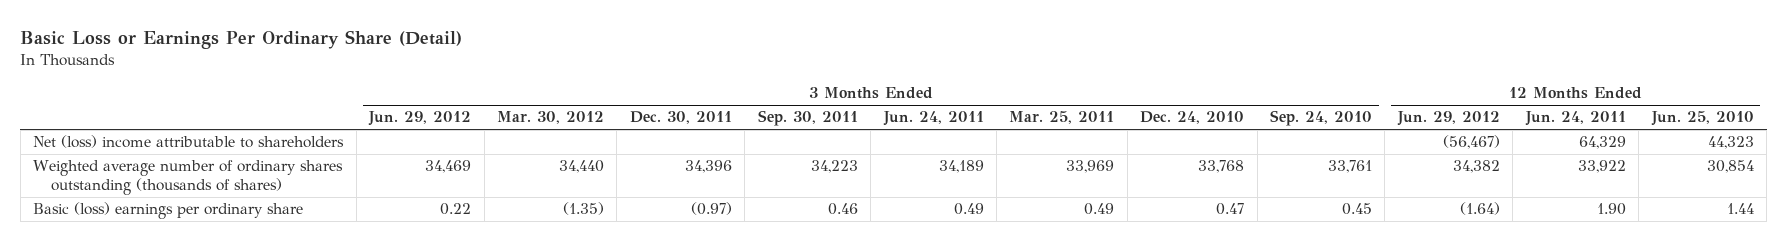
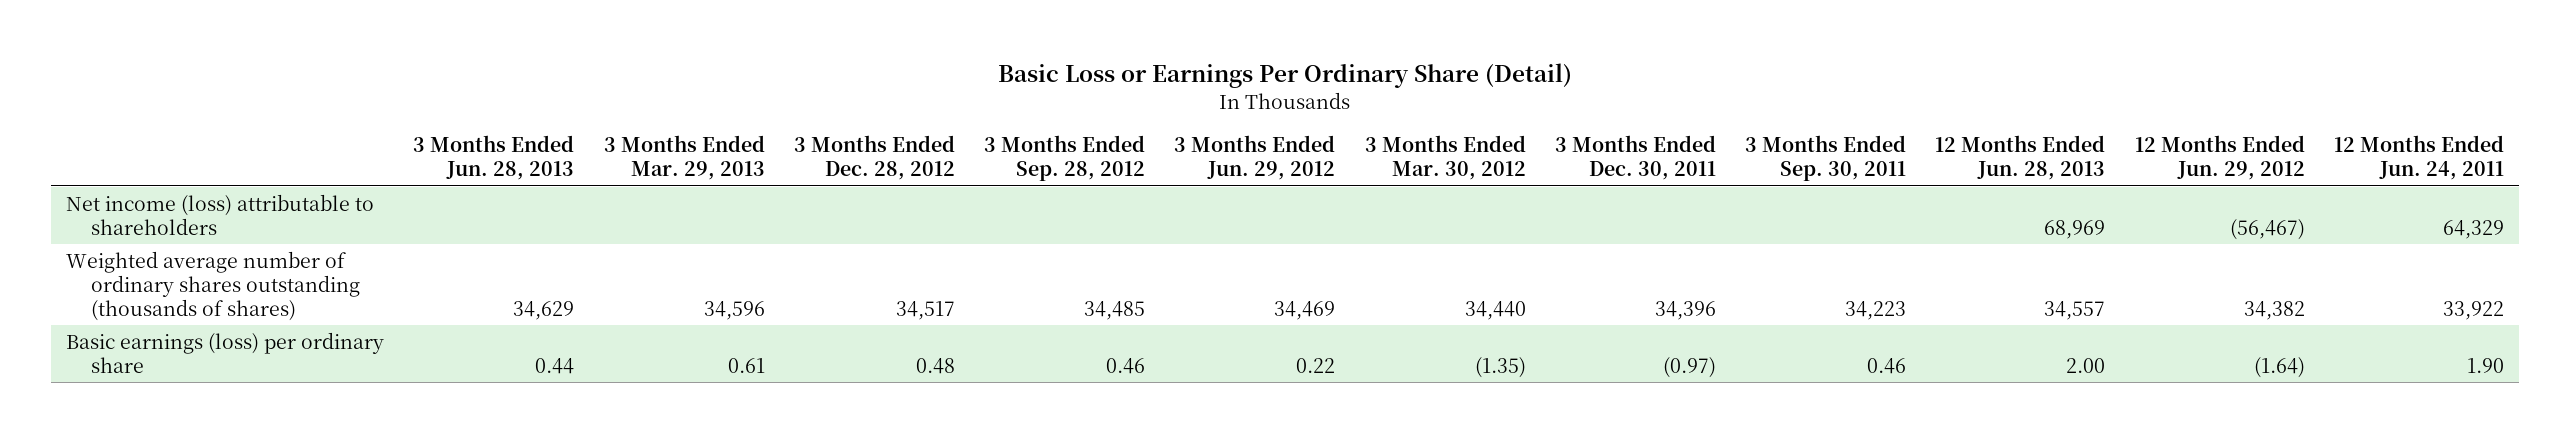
- | 3 Months Ended Jun. 29, 2012 | 3 Months Ended Mar. 30, 2012 | 3 Months Ended Dec. 30, 2011 | 3 Months Ended Sep. 30, 2011 | 3 Months Ended Jun. 24, 2011 | 3 Months Ended Mar. 25, 2011 | 3 Months Ended Dec. 24, 2010 | 3 Months Ended Sep. 24, 2010 | 12 Months Ended Jun. 29, 2012 | 12 Months Ended Jun. 24, 2011 | 12 Months Ended Jun. 25, 2010
+ | 3 Months Ended Jun. 28, 2013 | 3 Months Ended Mar. 29, 2013 | 3 Months Ended Dec. 28, 2012 | 3 Months Ended Sep. 28, 2012 | 3 Months Ended Jun. 29, 2012 | 3 Months Ended Mar. 30, 2012 | 3 Months Ended Dec. 30, 2011 | 3 Months Ended Sep. 30, 2011 | 12 Months Ended Jun. 28, 2013 | 12 Months Ended Jun. 29, 2012 | 12 Months Ended Jun. 24, 2011
- Net (loss) income attributable to shareholders | | | | | | | | | (56,467) | 64,329 | 44,323
+ Net income (loss) attributable to shareholders | | | | | | | | | 68,969 | (56,467) | 64,329
- Basic (loss) earnings per ordinary share | 0.22 | (1.35) | (0.97) | 0.46 | 0.49 | 0.49 | 0.47 | 0.45 | (1.64) | 1.90 | 1.44
+ Basic earnings (loss) per ordinary share | 0.44 | 0.61 | 0.48 | 0.46 | 0.22 | (1.35) | (0.97) | 0.46 | 2.00 | (1.64) | 1.90

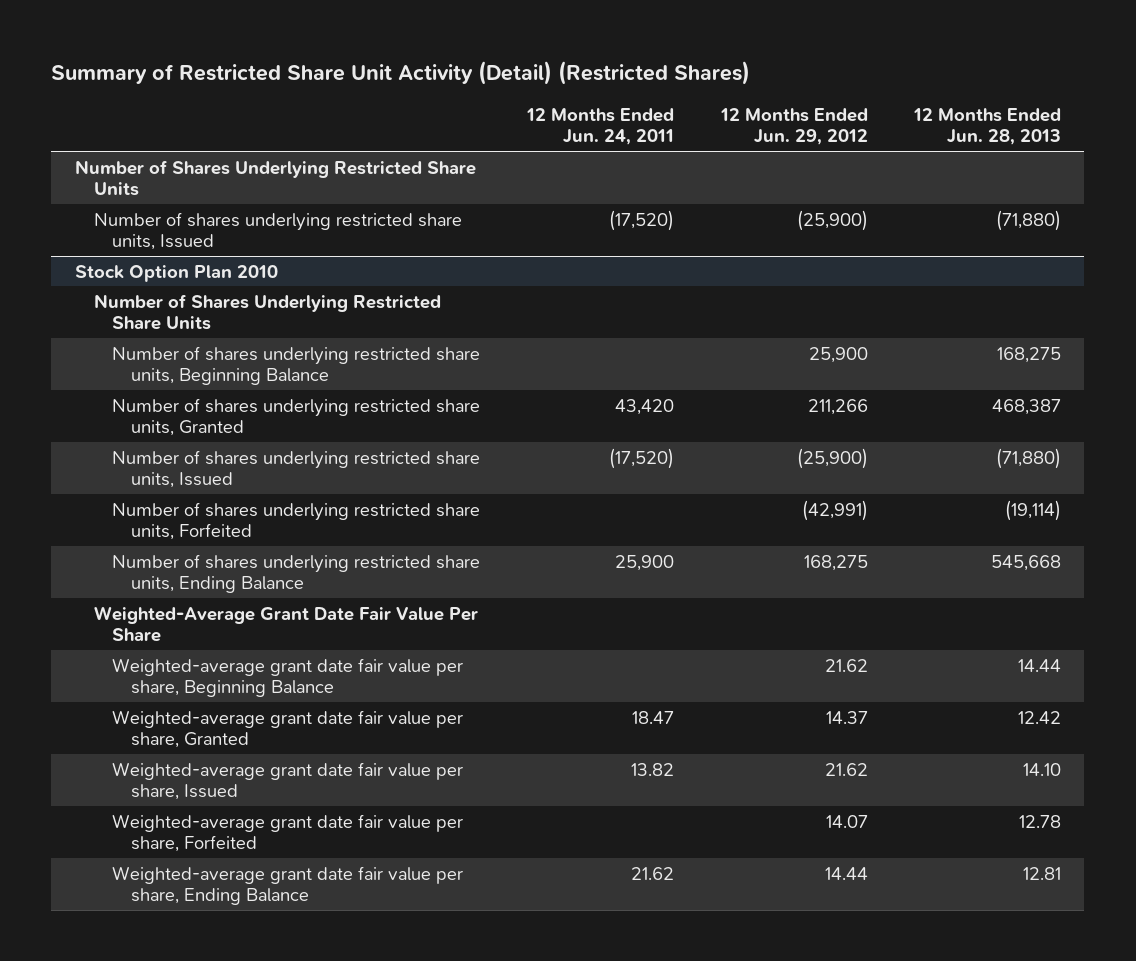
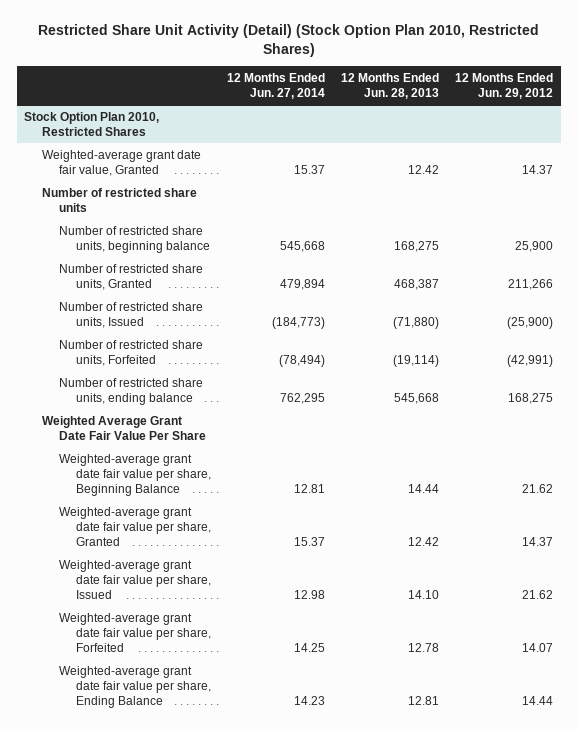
- Summary of Restricted Share Unit Activity (Detail) (Restricted Shares)
+ Restricted Share Unit Activity (Detail) (Stock Option Plan 2010, Restricted Shares)
- | 12 Months Ended Jun. 24, 2011 | 12 Months Ended Jun. 29, 2012 | 12 Months Ended Jun. 28, 2013
+ | 12 Months Ended Jun. 27, 2014 | 12 Months Ended Jun. 28, 2013 | 12 Months Ended Jun. 29, 2012
- Number of Shares Underlying Restricted Share Units
- Number of shares underlying restricted share units, Issued | (17,520) | (25,900) | (71,880)
- Stock Option Plan 2010
- Number of Shares Underlying Restricted Share Units
- Number of shares underlying restricted share units, Beginning Balance | | 25,900 | 168,275
- Number of shares underlying restricted share units, Granted | 43,420 | 211,266 | 468,387
- Number of shares underlying restricted share units, Issued | (17,520) | (25,900) | (71,880)
- Number of shares underlying restricted share units, Forfeited | | (42,991) | (19,114)
- Number of shares underlying restricted share units, Ending Balance | 25,900 | 168,275 | 545,668
- Weighted-Average Grant Date Fair Value Per Share
+ Stock Option Plan 2010, Restricted Shares
+ Weighted-average grant date fair value, Granted | 15.37 | 12.42 | 14.37
+ Number of restricted share units
+ Number of restricted share units, beginning balance | 545,668 | 168,275 | 25,900
+ Number of restricted share units, Granted | 479,894 | 468,387 | 211,266
+ Number of restricted share units, Issued | (184,773) | (71,880) | (25,900)
+ Number of restricted share units, Forfeited | (78,494) | (19,114) | (42,991)
+ Number of restricted share units, ending balance | 762,295 | 545,668 | 168,275
+ Weighted Average Grant Date Fair Value Per Share

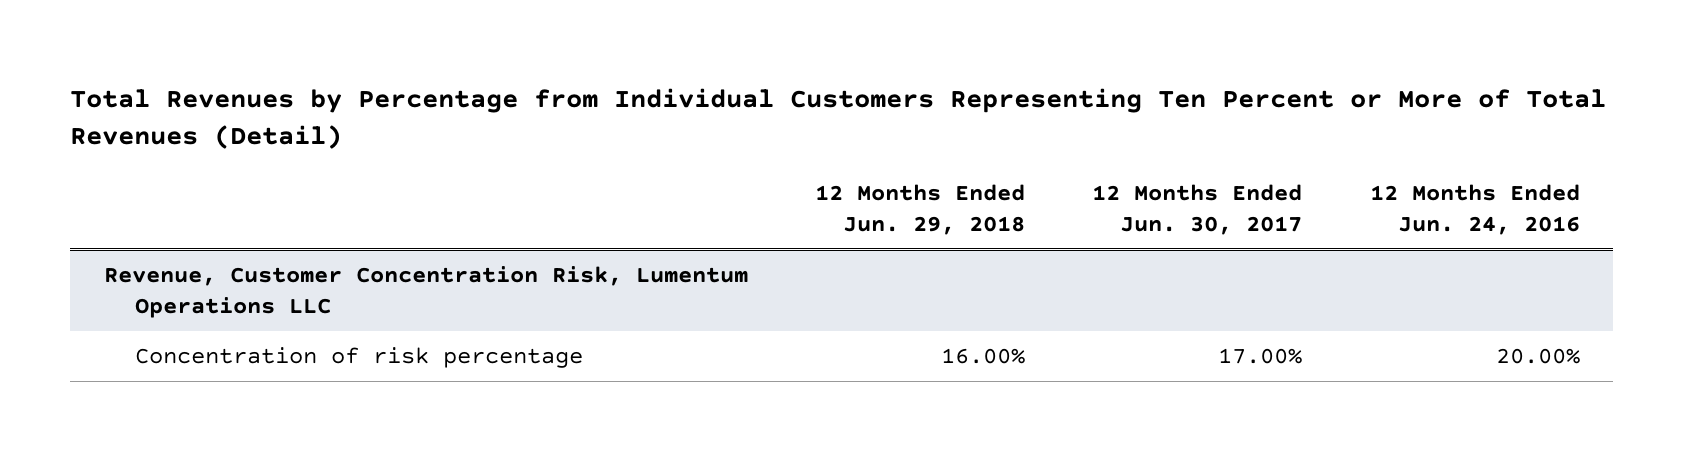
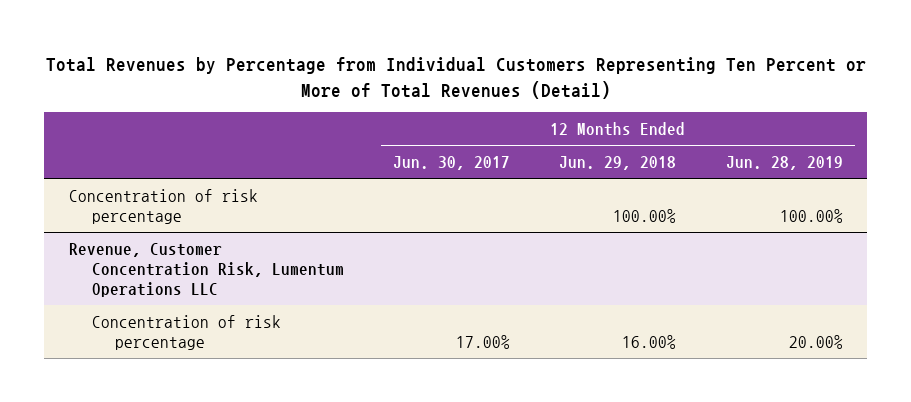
- | 12 Months Ended Jun. 29, 2018 | 12 Months Ended Jun. 30, 2017 | 12 Months Ended Jun. 24, 2016
+ | 12 Months Ended Jun. 30, 2017 | 12 Months Ended Jun. 29, 2018 | 12 Months Ended Jun. 28, 2019
+ Concentration of risk percentage | | 100.00% | 100.00%

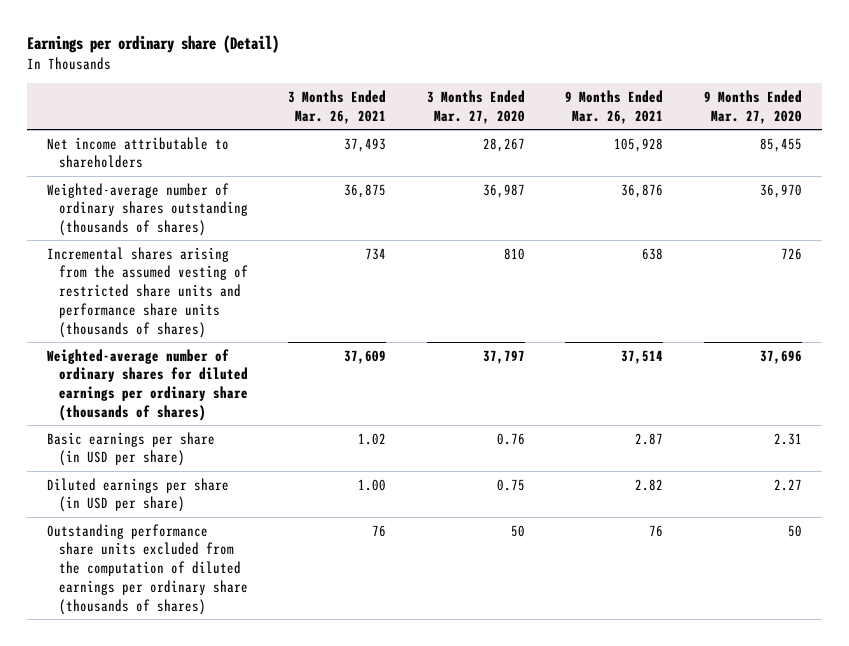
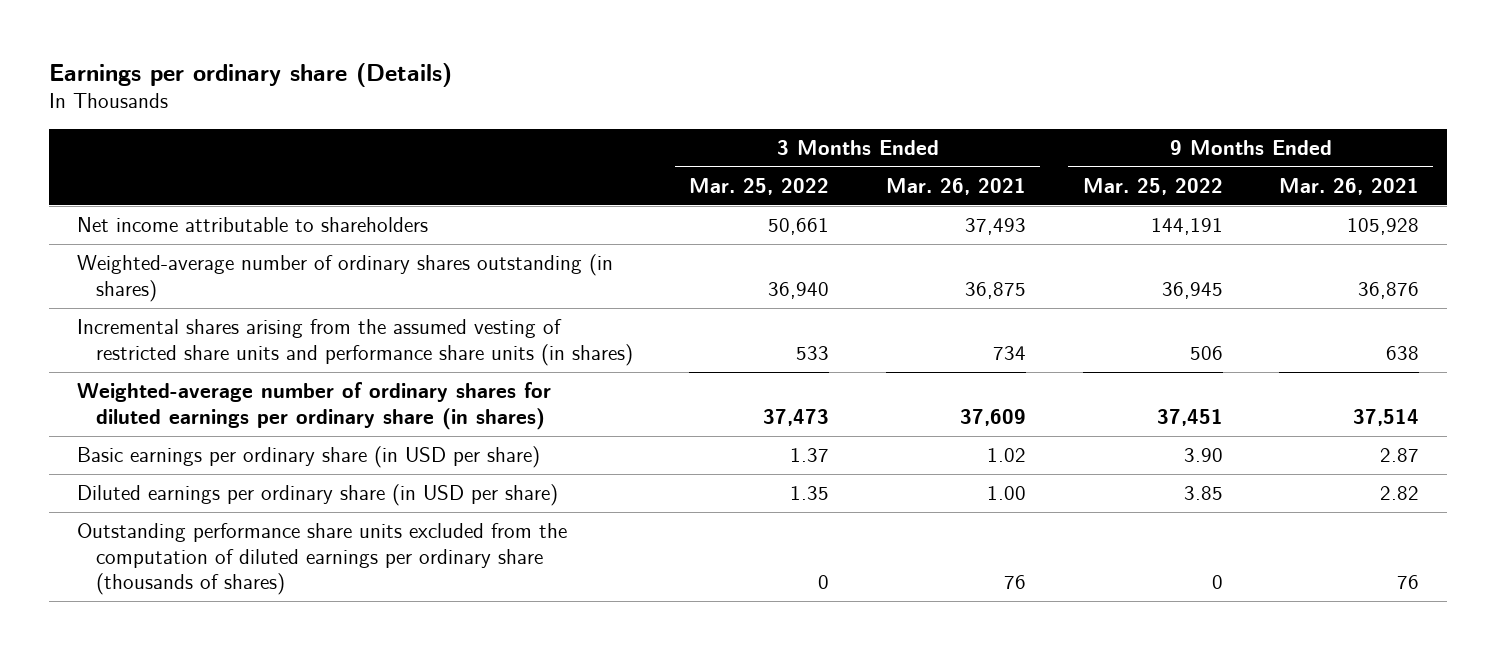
- Earnings per ordinary share (Detail)
+ Earnings per ordinary share (Details)
- | 3 Months Ended Mar. 26, 2021 | 3 Months Ended Mar. 27, 2020 | 9 Months Ended Mar. 26, 2021 | 9 Months Ended Mar. 27, 2020
+ | 3 Months Ended Mar. 25, 2022 | 3 Months Ended Mar. 26, 2021 | 9 Months Ended Mar. 25, 2022 | 9 Months Ended Mar. 26, 2021
- Weighted-average number of ordinary shares outstanding (thousands of shares) | 36,875 | 36,987 | 36,876 | 36,970
- Incremental shares arising from the assumed vesting of restricted share units and performance share units (thousands of shares) | 734 | 810 | 638 | 726
- Weighted-average number of ordinary shares for diluted earnings per ordinary share (thousands of shares) | 37,609 | 37,797 | 37,514 | 37,696
- Basic earnings per share (in USD per share) | 1.02 | 0.76 | 2.87 | 2.31
- Diluted earnings per share (in USD per share) | 1.00 | 0.75 | 2.82 | 2.27
+ Weighted-average number of ordinary shares outstanding (in shares) | 36,940 | 36,875 | 36,945 | 36,876
+ Incremental shares arising from the assumed vesting of restricted share units and performance share units (in shares) | 533 | 734 | 506 | 638
+ Weighted-average number of ordinary shares for diluted earnings per ordinary share (in shares) | 37,473 | 37,609 | 37,451 | 37,514
+ Basic earnings per ordinary share (in USD per share) | 1.37 | 1.02 | 3.90 | 2.87
+ Diluted earnings per ordinary share (in USD per share) | 1.35 | 1.00 | 3.85 | 2.82

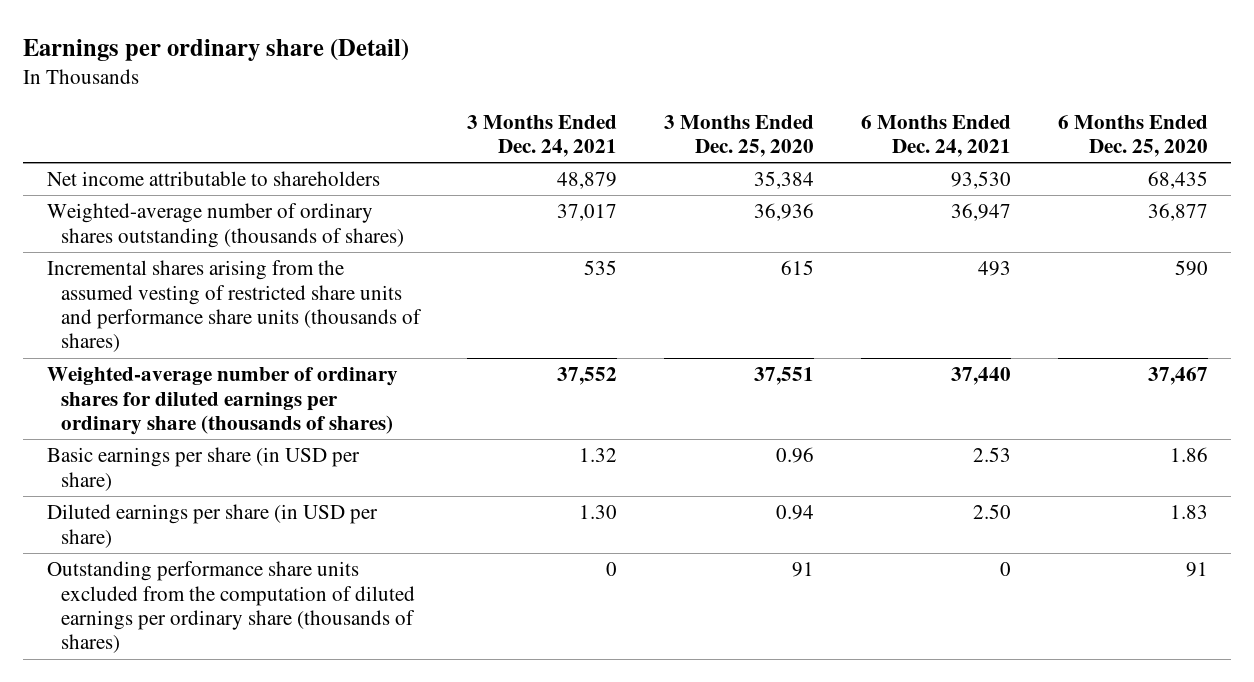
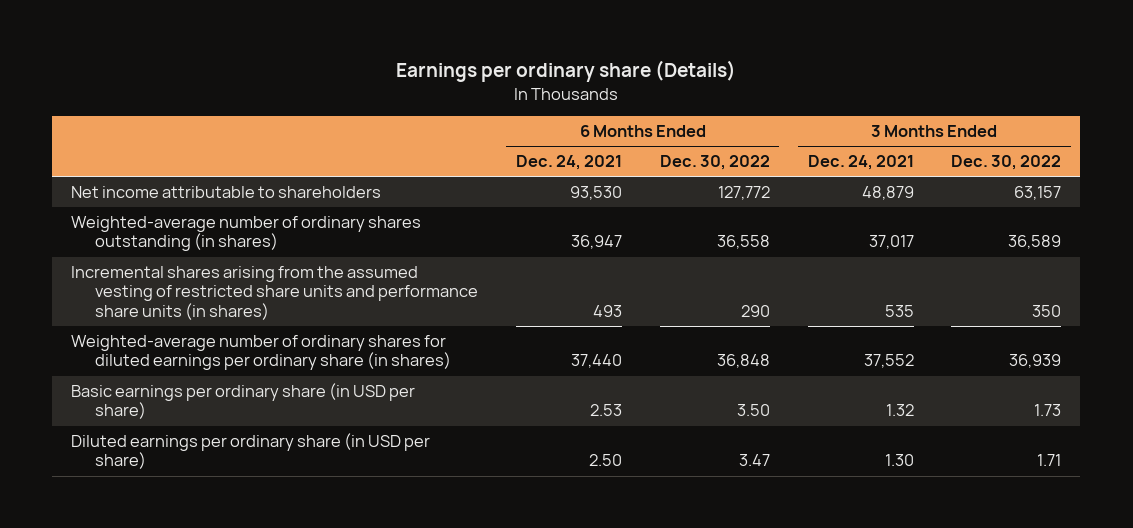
- Earnings per ordinary share (Detail)
+ Earnings per ordinary share (Details)
- | 3 Months Ended Dec. 24, 2021 | 3 Months Ended Dec. 25, 2020 | 6 Months Ended Dec. 24, 2021 | 6 Months Ended Dec. 25, 2020
+ | 6 Months Ended Dec. 24, 2021 | 6 Months Ended Dec. 30, 2022 | 3 Months Ended Dec. 24, 2021 | 3 Months Ended Dec. 30, 2022
- Weighted-average number of ordinary shares outstanding (thousands of shares) | 37,017 | 36,936 | 36,947 | 36,877
- Incremental shares arising from the assumed vesting of restricted share units and performance share units (thousands of shares) | 535 | 615 | 493 | 590
- Weighted-average number of ordinary shares for diluted earnings per ordinary share (thousands of shares) | 37,552 | 37,551 | 37,440 | 37,467
- Basic earnings per share (in USD per share) | 1.32 | 0.96 | 2.53 | 1.86
- Diluted earnings per share (in USD per share) | 1.30 | 0.94 | 2.50 | 1.83
- Outstanding performance share units excluded from the computation of diluted earnings per ordinary share (thousands of shares) | 0 | 91 | 0 | 91
+ Weighted-average number of ordinary shares outstanding (in shares) | 36,947 | 36,558 | 37,017 | 36,589
+ Incremental shares arising from the assumed vesting of restricted share units and performance share units (in shares) | 493 | 290 | 535 | 350
+ Weighted-average number of ordinary shares for diluted earnings per ordinary share (in shares) | 37,440 | 36,848 | 37,552 | 36,939
+ Basic earnings per ordinary share (in USD per share) | 2.53 | 3.50 | 1.32 | 1.73
+ Diluted earnings per ordinary share (in USD per share) | 2.50 | 3.47 | 1.30 | 1.71

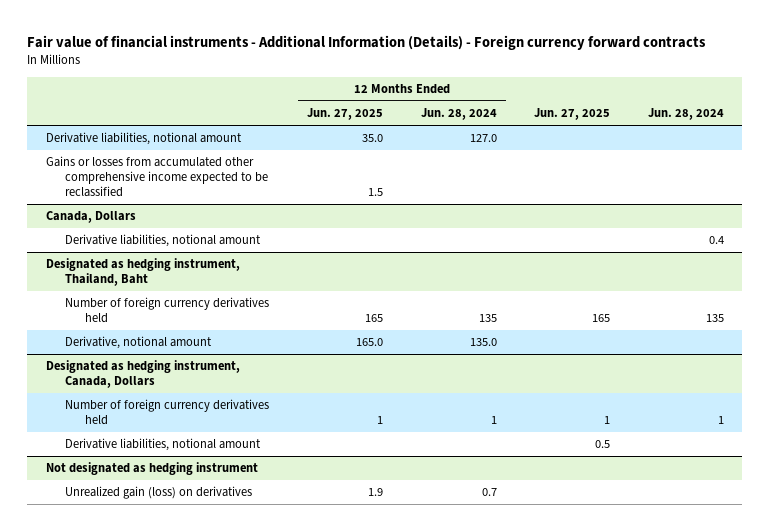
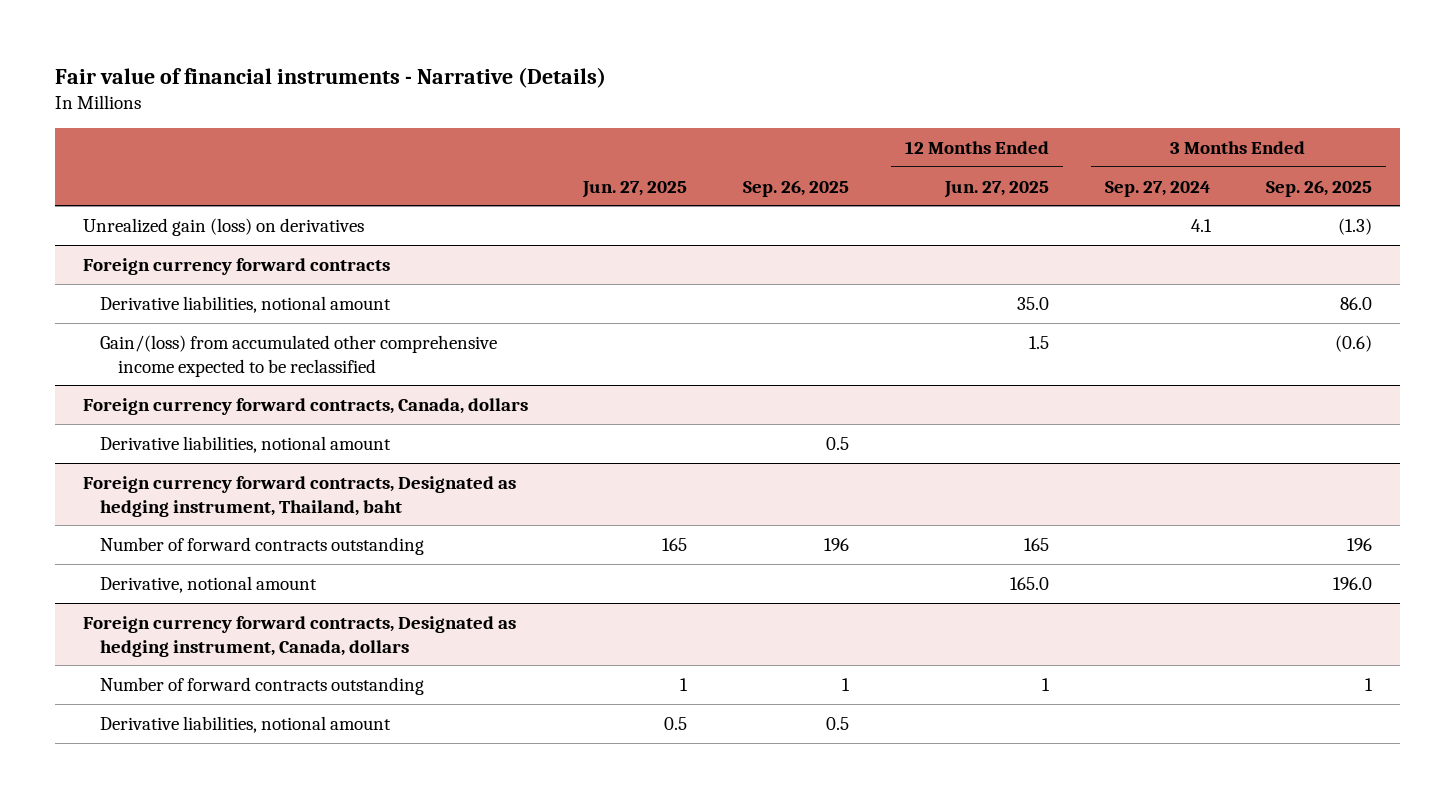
- Fair value of financial instruments - Additional Information (Details) - Foreign currency forward contracts
+ Fair value of financial instruments - Narrative (Details)
- | 12 Months Ended Jun. 27, 2025 | 12 Months Ended Jun. 28, 2024 | Jun. 27, 2025 | Jun. 28, 2024
+ | Jun. 27, 2025 | Sep. 26, 2025 | 12 Months Ended Jun. 27, 2025 | 3 Months Ended Sep. 27, 2024 | 3 Months Ended Sep. 26, 2025
+ Unrealized gain (loss) on derivatives | | | | 4.1 | (1.3)
+ Foreign currency forward contracts
- Gains or losses from accumulated other comprehensive income expected to be reclassified | 1.5 | | |
- Canada, Dollars
+ Gain/(loss) from accumulated other comprehensive income expected to be reclassified | | | 1.5 | | (0.6)
+ Foreign currency forward contracts, Canada, dollars
- Designated as hedging instrument, Thailand, Baht
- Number of foreign currency derivatives held | 165 | 135 | 165 | 135
+ Foreign currency forward contracts, Designated as hedging instrument, Thailand, baht
+ Number of forward contracts outstanding | 165 | 196 | 165 | | 196
- Designated as hedging instrument, Canada, Dollars
- Number of foreign currency derivatives held | 1 | 1 | 1 | 1
+ Foreign currency forward contracts, Designated as hedging instrument, Canada, dollars
+ Number of forward contracts outstanding | 1 | 1 | 1 | | 1
- Not designated as hedging instrument
- Unrealized gain (loss) on derivatives | 1.9 | 0.7 | |

